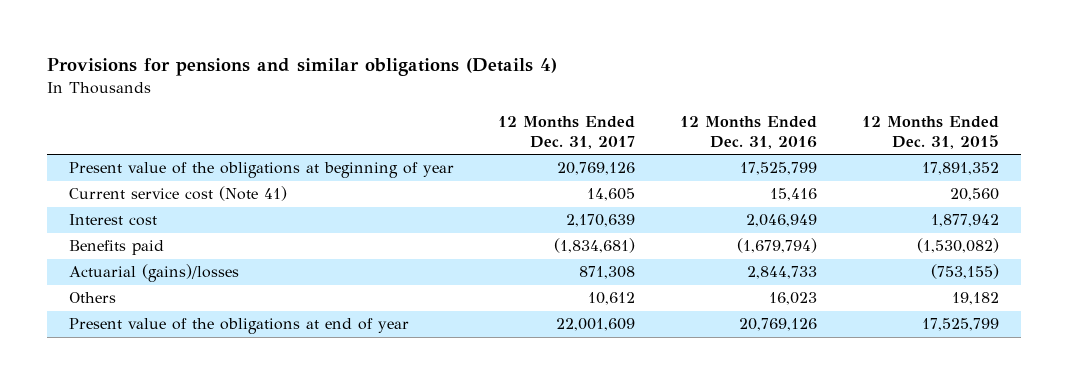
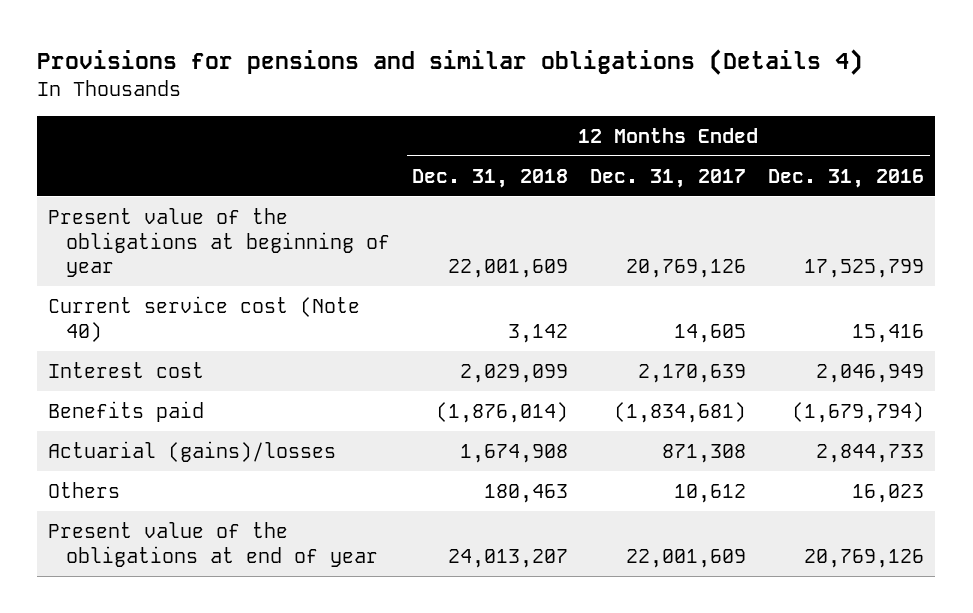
- | 12 Months Ended Dec. 31, 2017 | 12 Months Ended Dec. 31, 2016 | 12 Months Ended Dec. 31, 2015
+ | 12 Months Ended Dec. 31, 2018 | 12 Months Ended Dec. 31, 2017 | 12 Months Ended Dec. 31, 2016
- Current service cost (Note 41) | 14,605 | 15,416 | 20,560
+ Current service cost (Note 40) | 3,142 | 14,605 | 15,416

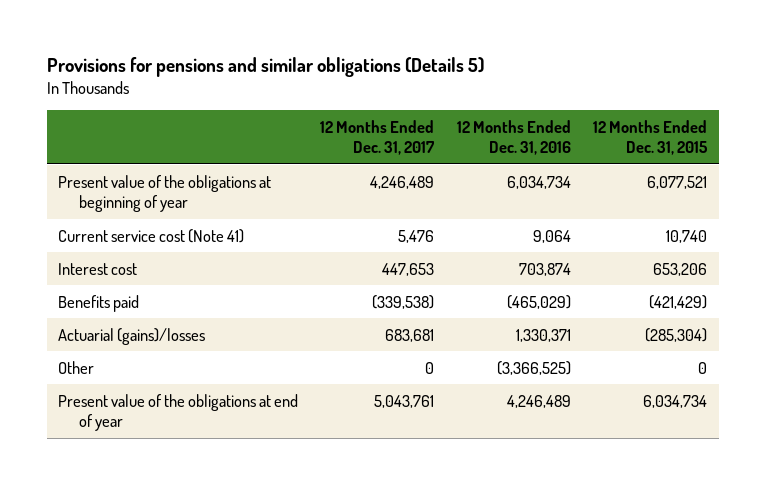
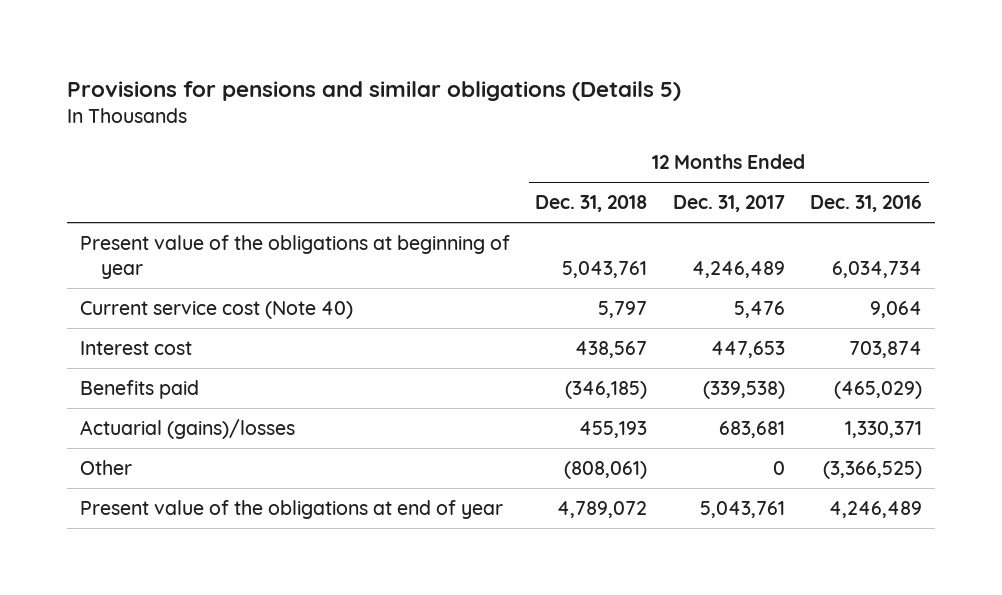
- | 12 Months Ended Dec. 31, 2017 | 12 Months Ended Dec. 31, 2016 | 12 Months Ended Dec. 31, 2015
+ | 12 Months Ended Dec. 31, 2018 | 12 Months Ended Dec. 31, 2017 | 12 Months Ended Dec. 31, 2016
- Current service cost (Note 41) | 5,476 | 9,064 | 10,740
+ Current service cost (Note 40) | 5,797 | 5,476 | 9,064

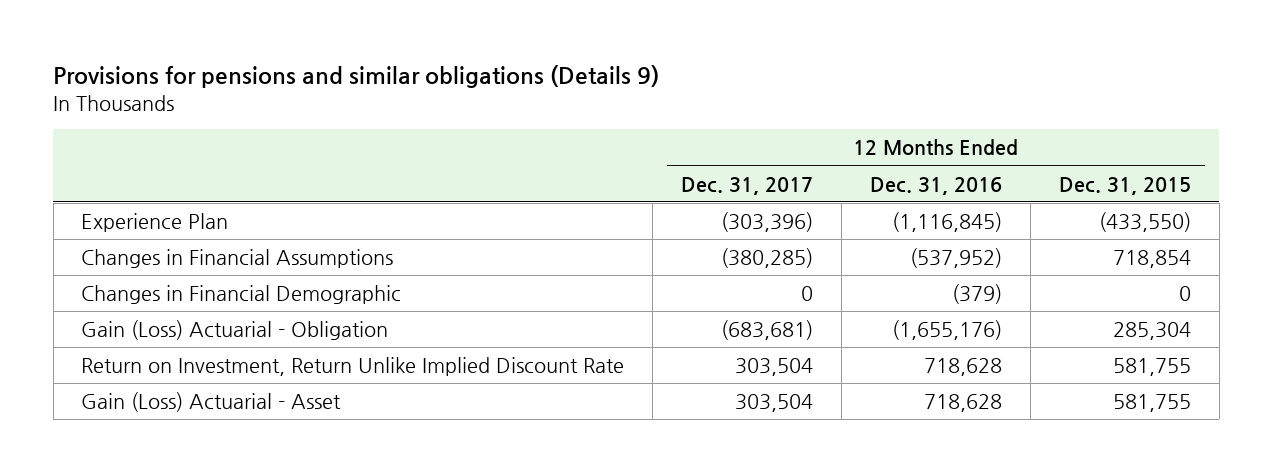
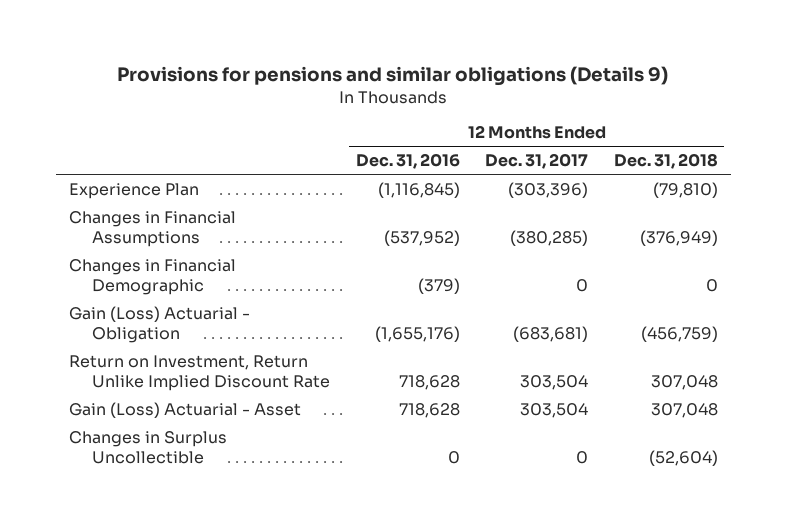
- | 12 Months Ended Dec. 31, 2017 | 12 Months Ended Dec. 31, 2016 | 12 Months Ended Dec. 31, 2015
+ | 12 Months Ended Dec. 31, 2016 | 12 Months Ended Dec. 31, 2017 | 12 Months Ended Dec. 31, 2018
+ Changes in Surplus Uncollectible | 0 | 0 | (52,604)

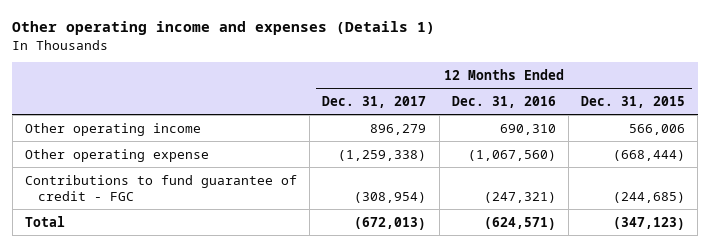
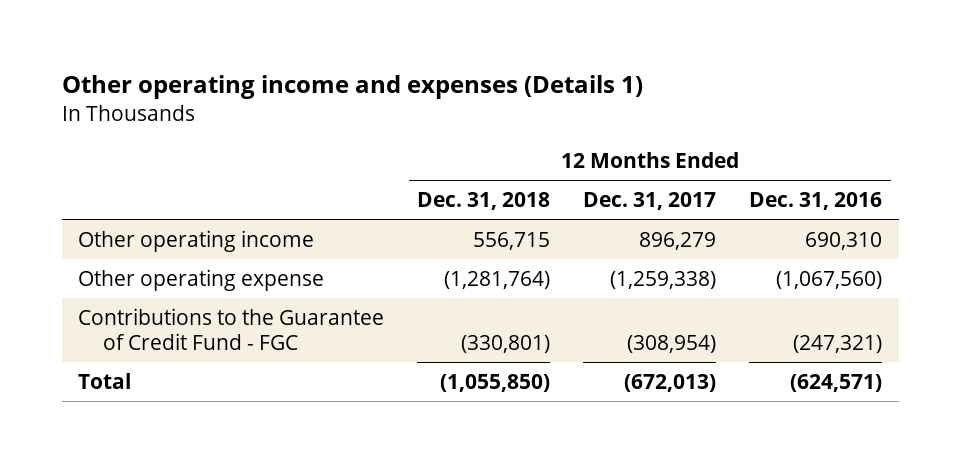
- | 12 Months Ended Dec. 31, 2017 | 12 Months Ended Dec. 31, 2016 | 12 Months Ended Dec. 31, 2015
+ | 12 Months Ended Dec. 31, 2018 | 12 Months Ended Dec. 31, 2017 | 12 Months Ended Dec. 31, 2016
- Contributions to fund guarantee of credit - FGC | (308,954) | (247,321) | (244,685)
+ Contributions to the Guarantee of Credit Fund - FGC | (330,801) | (308,954) | (247,321)

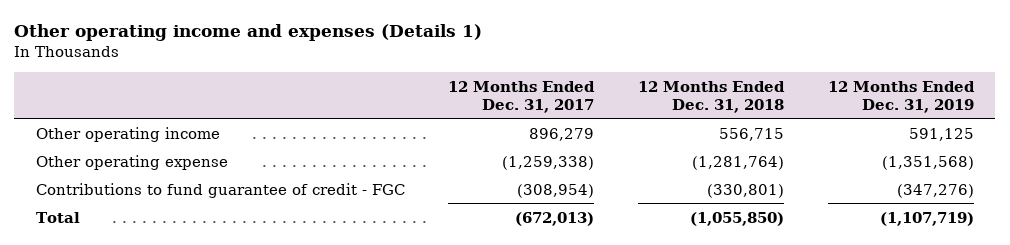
- | 12 Months Ended Dec. 31, 2018 | 12 Months Ended Dec. 31, 2017 | 12 Months Ended Dec. 31, 2016
+ | 12 Months Ended Dec. 31, 2017 | 12 Months Ended Dec. 31, 2018 | 12 Months Ended Dec. 31, 2019
- Contributions to the Guarantee of Credit Fund - FGC | (330,801) | (308,954) | (247,321)
+ Contributions to fund guarantee of credit - FGC | (308,954) | (330,801) | (347,276)

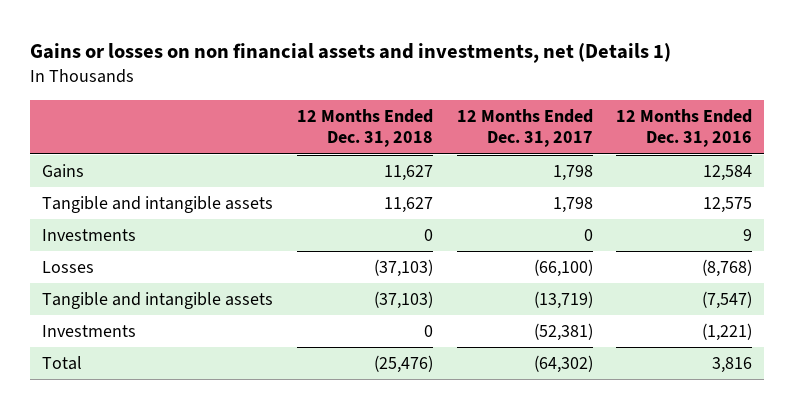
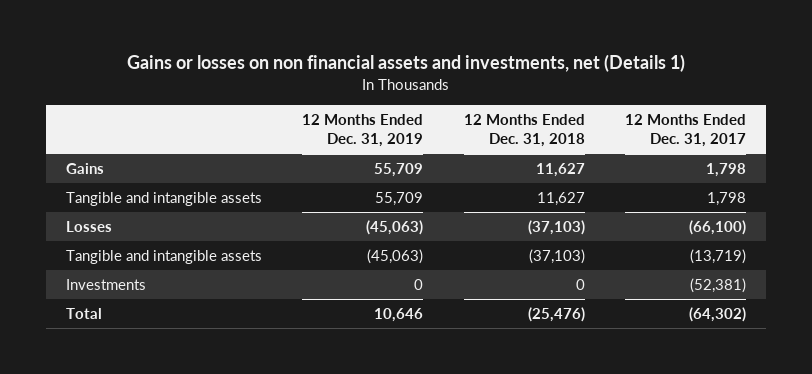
- | 12 Months Ended Dec. 31, 2018 | 12 Months Ended Dec. 31, 2017 | 12 Months Ended Dec. 31, 2016
+ | 12 Months Ended Dec. 31, 2019 | 12 Months Ended Dec. 31, 2018 | 12 Months Ended Dec. 31, 2017
- Investments | 0 | 0 | 9

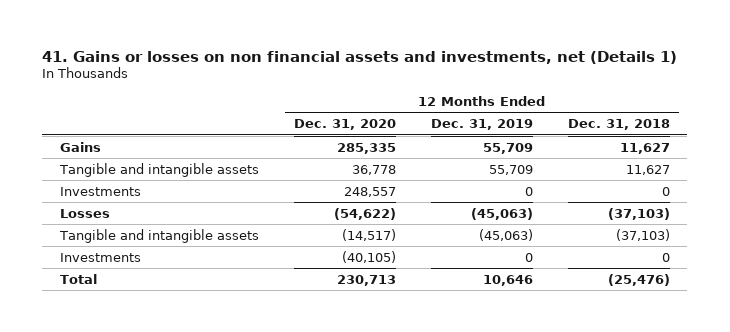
- Gains or losses on non financial assets and investments, net (Details 1)
+ 41. Gains or losses on non financial assets and investments, net (Details 1)
- | 12 Months Ended Dec. 31, 2019 | 12 Months Ended Dec. 31, 2018 | 12 Months Ended Dec. 31, 2017
+ | 12 Months Ended Dec. 31, 2020 | 12 Months Ended Dec. 31, 2019 | 12 Months Ended Dec. 31, 2018
+ Investments | 248,557 | 0 | 0

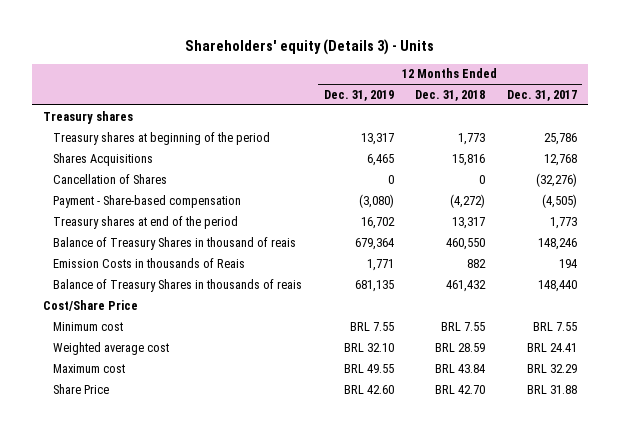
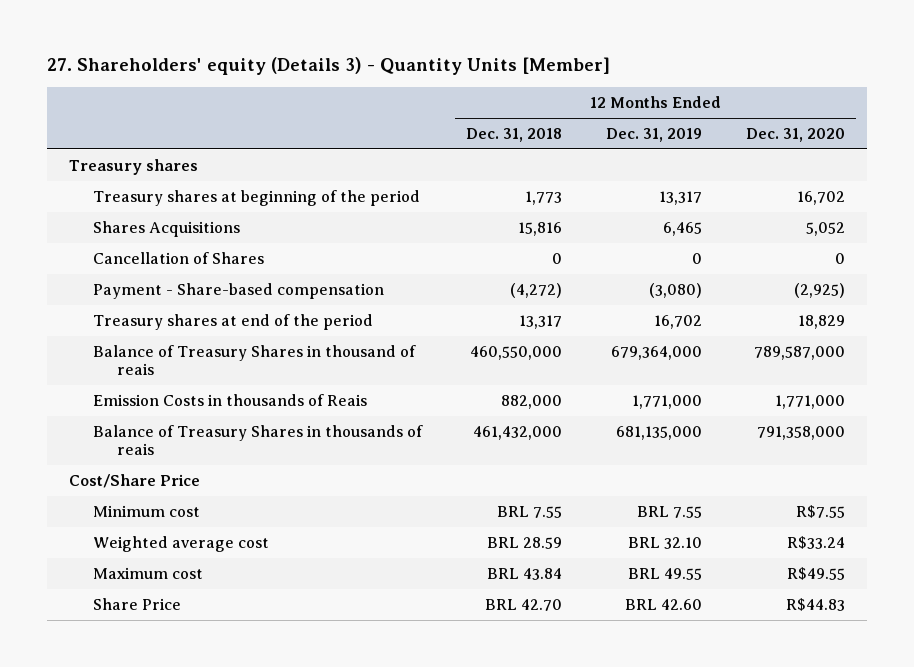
- Shareholders' equity (Details 3) - Units
+ 27. Shareholders' equity (Details 3) - Quantity Units [Member]
- | 12 Months Ended Dec. 31, 2019 | 12 Months Ended Dec. 31, 2018 | 12 Months Ended Dec. 31, 2017
+ | 12 Months Ended Dec. 31, 2018 | 12 Months Ended Dec. 31, 2019 | 12 Months Ended Dec. 31, 2020
- Balance of Treasury Shares in thousand of reais | 679,364 | 460,550 | 148,246
- Emission Costs in thousands of Reais | 1,771 | 882 | 194
- Balance of Treasury Shares in thousands of reais | 681,135 | 461,432 | 148,440
+ Balance of Treasury Shares in thousand of reais | 460,550,000 | 679,364,000 | 789,587,000
+ Emission Costs in thousands of Reais | 882,000 | 1,771,000 | 1,771,000
+ Balance of Treasury Shares in thousands of reais | 461,432,000 | 681,135,000 | 791,358,000

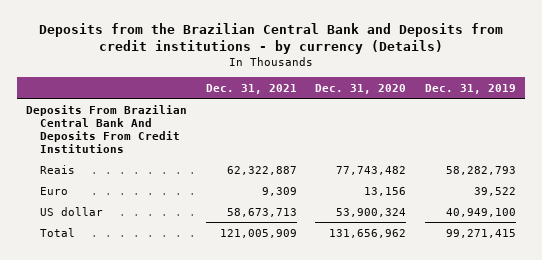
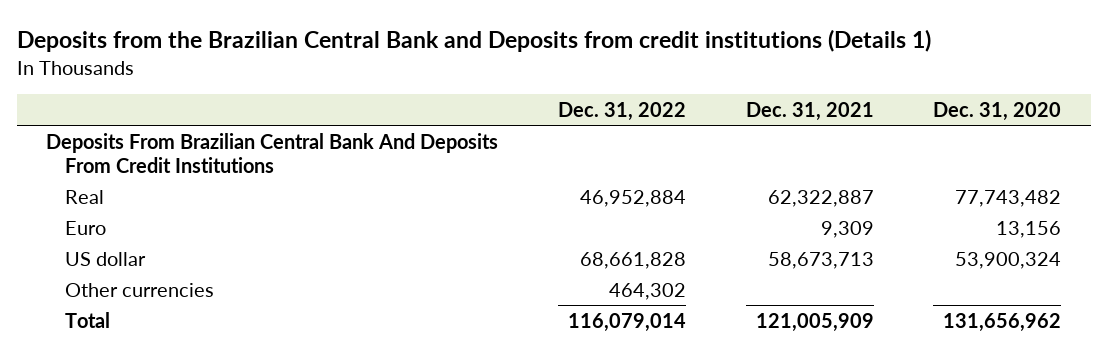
- Deposits from the Brazilian Central Bank and Deposits from credit institutions - by currency (Details)
+ Deposits from the Brazilian Central Bank and Deposits from credit institutions (Details 1)
- | Dec. 31, 2021 | Dec. 31, 2020 | Dec. 31, 2019
+ | Dec. 31, 2022 | Dec. 31, 2021 | Dec. 31, 2020
- Reais | 62,322,887 | 77,743,482 | 58,282,793
+ Real | 46,952,884 | 62,322,887 | 77,743,482
+ Other currencies | 464,302 | |

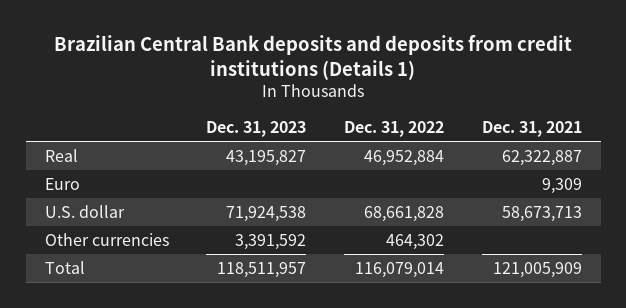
- Deposits from the Brazilian Central Bank and Deposits from credit institutions (Details 1)
+ Brazilian Central Bank deposits and deposits from credit institutions (Details 1)
- | Dec. 31, 2022 | Dec. 31, 2021 | Dec. 31, 2020
+ | Dec. 31, 2023 | Dec. 31, 2022 | Dec. 31, 2021
- Deposits From Brazilian Central Bank And Deposits From Credit Institutions
- US dollar | 68,661,828 | 58,673,713 | 53,900,324
+ U.S. dollar | 71,924,538 | 68,661,828 | 58,673,713

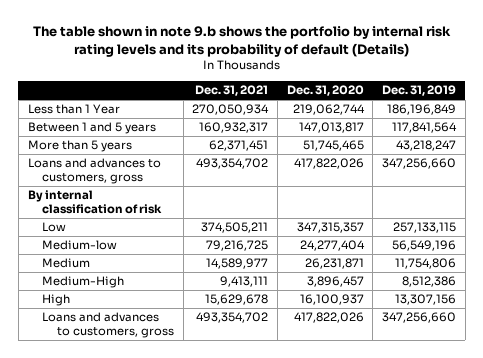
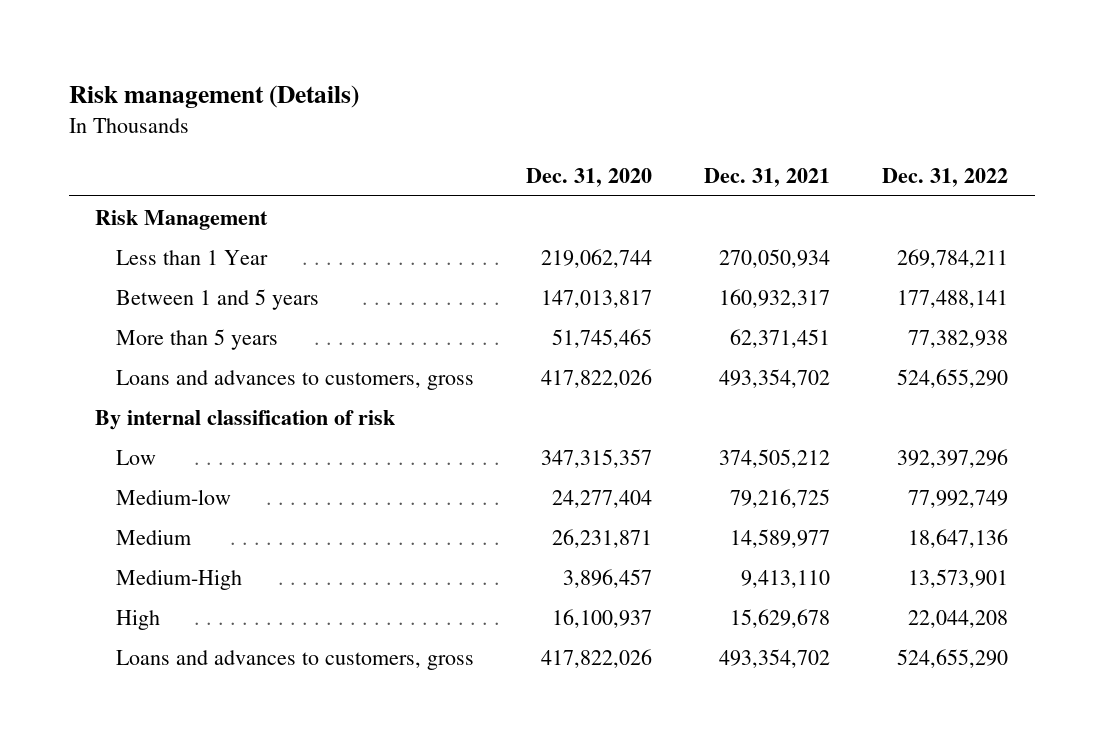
- The table shown in note 9.b shows the portfolio by internal risk rating levels and its probability of default (Details)
+ Risk management (Details)
- | Dec. 31, 2021 | Dec. 31, 2020 | Dec. 31, 2019
+ | Dec. 31, 2020 | Dec. 31, 2021 | Dec. 31, 2022
+ Risk Management
- Low | 374,505,211 | 347,315,357 | 257,133,115
+ Low | 347,315,357 | 374,505,212 | 392,397,296
- Medium-High | 9,413,111 | 3,896,457 | 8,512,386
+ Medium-High | 3,896,457 | 9,413,110 | 13,573,901

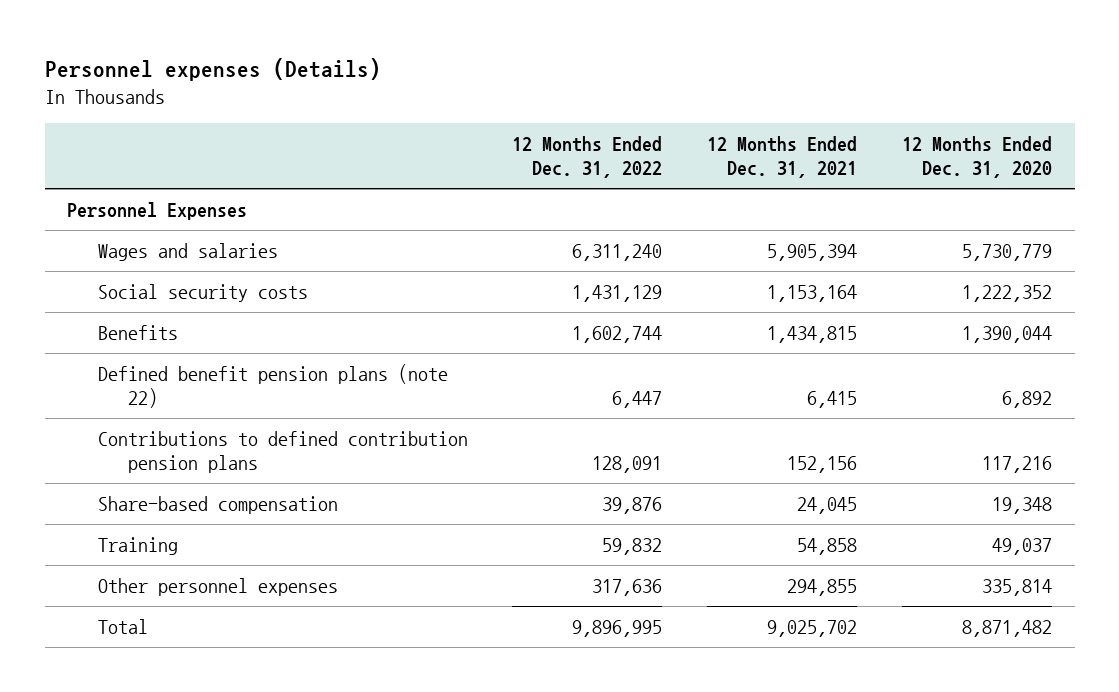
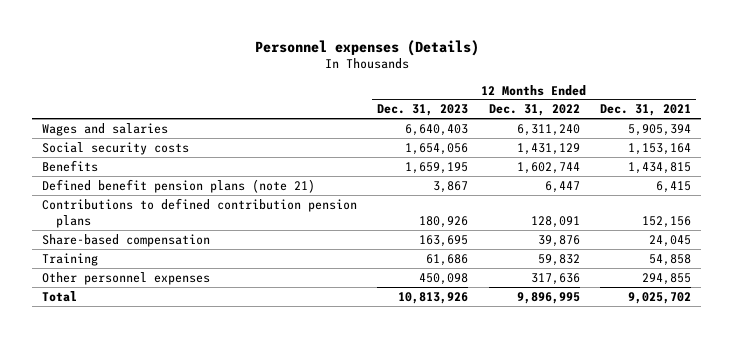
- | 12 Months Ended Dec. 31, 2022 | 12 Months Ended Dec. 31, 2021 | 12 Months Ended Dec. 31, 2020
+ | 12 Months Ended Dec. 31, 2023 | 12 Months Ended Dec. 31, 2022 | 12 Months Ended Dec. 31, 2021
- Personnel Expenses
- Defined benefit pension plans (note 22) | 6,447 | 6,415 | 6,892
+ Defined benefit pension plans (note 21) | 3,867 | 6,447 | 6,415

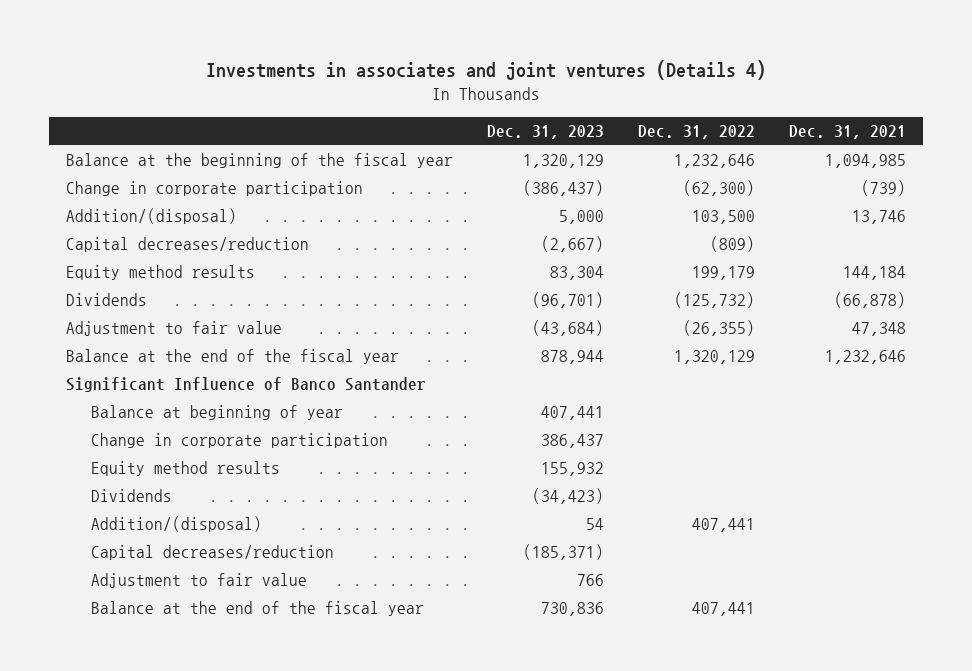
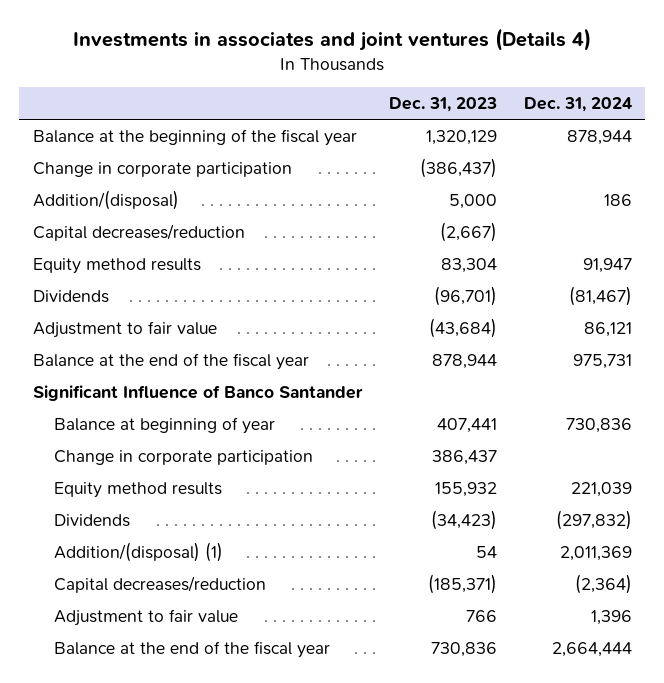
- | Dec. 31, 2023 | Dec. 31, 2022 | Dec. 31, 2021
+ | Dec. 31, 2023 | Dec. 31, 2024
- Addition/(disposal) | 54 | 407,441 |
+ Addition/(disposal) (1) | 54 | 2,011,369

